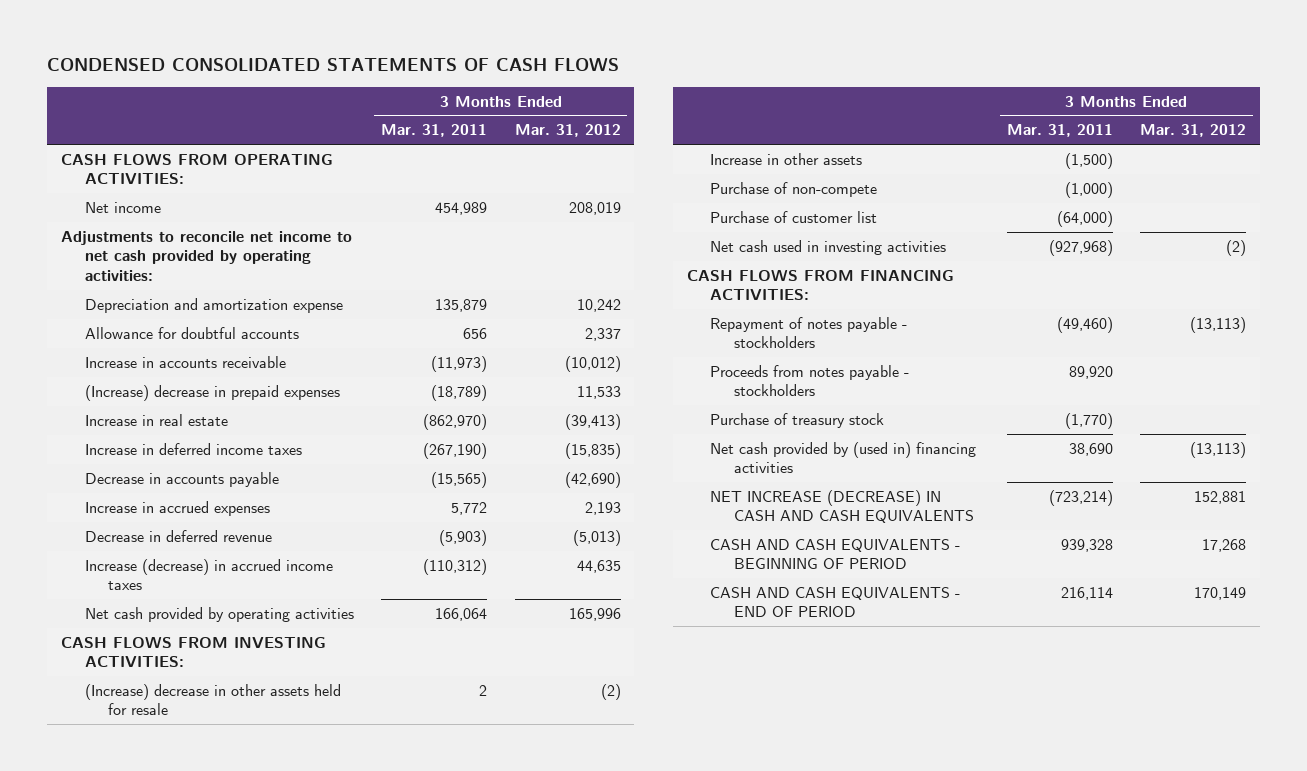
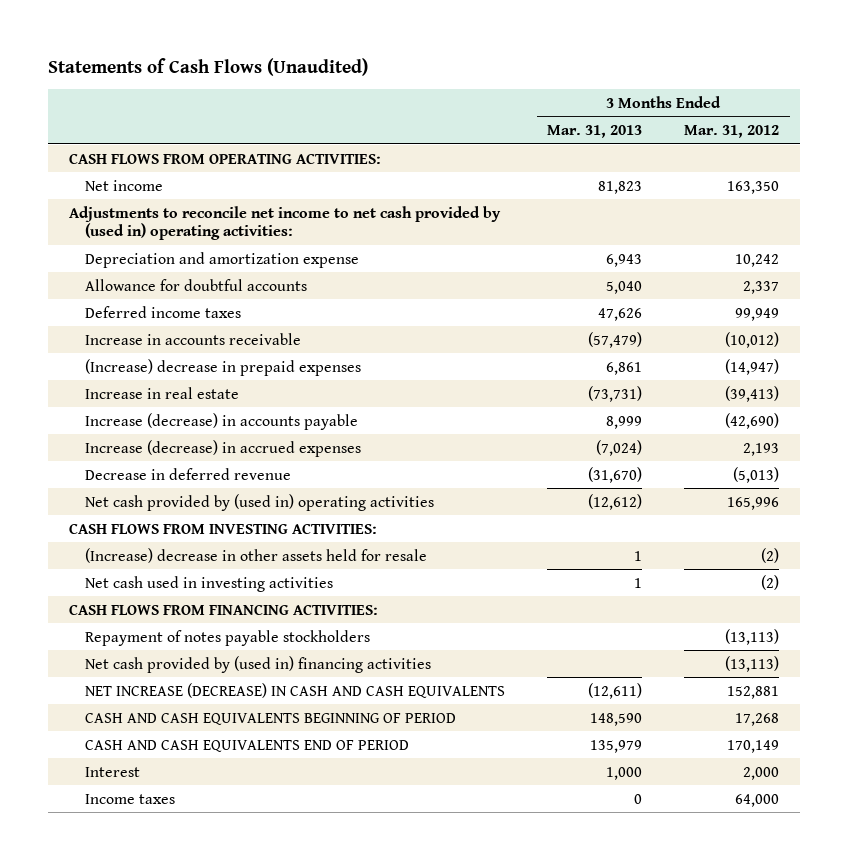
- CONDENSED CONSOLIDATED STATEMENTS OF CASH FLOWS
+ Statements of Cash Flows (Unaudited)
- | 3 Months Ended Mar. 31, 2011 | 3 Months Ended Mar. 31, 2012
+ | 3 Months Ended Mar. 31, 2013 | 3 Months Ended Mar. 31, 2012
- Net income | 454,989 | 208,019
- Adjustments to reconcile net income to net cash provided by operating activities:
+ Net income | 81,823 | 163,350
+ Adjustments to reconcile net income to net cash provided by (used in) operating activities:
+ Deferred income taxes | 47,626 | 99,949
- (Increase) decrease in prepaid expenses | (18,789) | 11,533
+ (Increase) decrease in prepaid expenses | 6,861 | (14,947)
- Increase in deferred income taxes | (267,190) | (15,835)
- Decrease in accounts payable | (15,565) | (42,690)
- Increase in accrued expenses | 5,772 | 2,193
+ Increase (decrease) in accounts payable | 8,999 | (42,690)
+ Increase (decrease) in accrued expenses | (7,024) | 2,193
- Increase (decrease) in accrued income taxes | (110,312) | 44,635
- Net cash provided by operating activities | 166,064 | 165,996
+ Net cash provided by (used in) operating activities | (12,612) | 165,996
- Increase in other assets | (1,500) |
- Purchase of non-compete | (1,000) |
- Purchase of customer list | (64,000) |
- Repayment of notes payable - stockholders | (49,460) | (13,113)
- Proceeds from notes payable - stockholders | 89,920 |
- Purchase of treasury stock | (1,770) |
+ Repayment of notes payable stockholders | | (13,113)
- CASH AND CASH EQUIVALENTS - BEGINNING OF PERIOD | 939,328 | 17,268
- CASH AND CASH EQUIVALENTS - END OF PERIOD | 216,114 | 170,149
+ CASH AND CASH EQUIVALENTS BEGINNING OF PERIOD | 148,590 | 17,268
+ CASH AND CASH EQUIVALENTS END OF PERIOD | 135,979 | 170,149
+ Interest | 1,000 | 2,000
+ Income taxes | 0 | 64,000

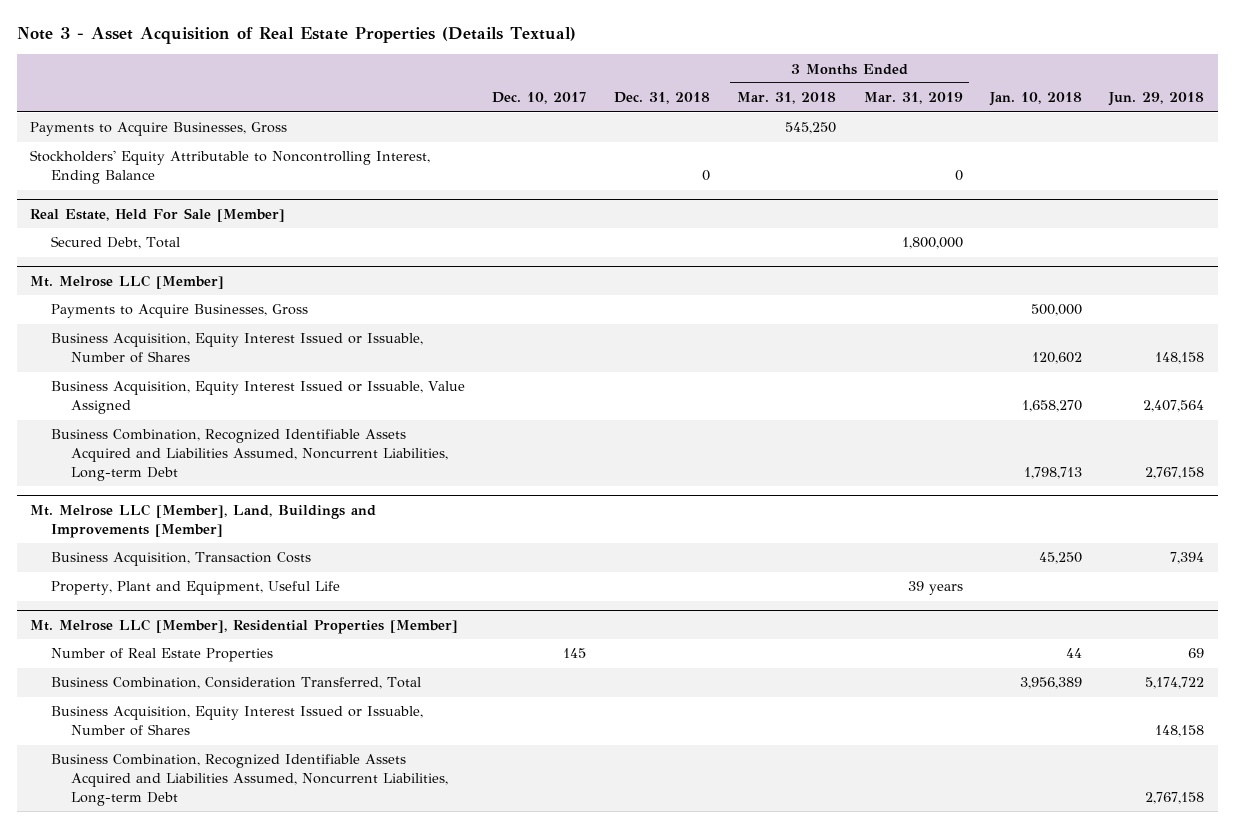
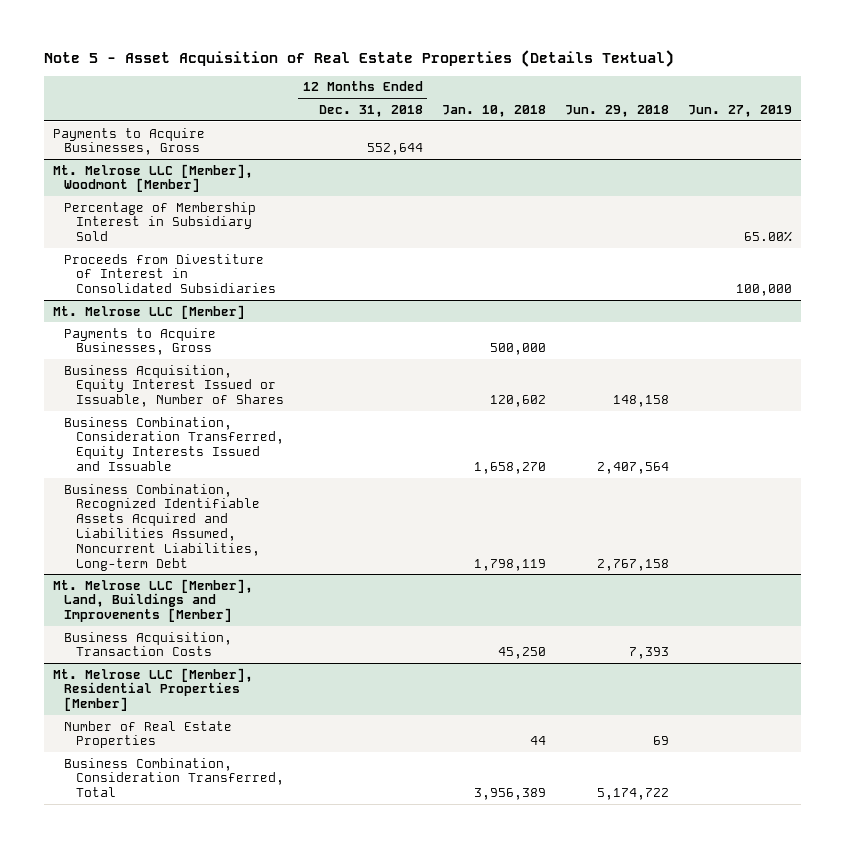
- Note 3 - Asset Acquisition of Real Estate Properties (Details Textual)
+ Note 5 - Asset Acquisition of Real Estate Properties (Details Textual)
- | Dec. 10, 2017 | Dec. 31, 2018 | 3 Months Ended Mar. 31, 2018 | 3 Months Ended Mar. 31, 2019 | Jan. 10, 2018 | Jun. 29, 2018
+ | 12 Months Ended Dec. 31, 2018 | Jan. 10, 2018 | Jun. 29, 2018 | Jun. 27, 2019
- Stockholders' Equity Attributable to Noncontrolling Interest, Ending Balance | | 0 | | 0 | |
- Real Estate, Held For Sale [Member]
- Secured Debt, Total | | | | 1,800,000 | |
+ Mt. Melrose LLC [Member], Woodmont [Member]
+ Percentage of Membership Interest in Subsidiary Sold | | | | 65.00%
+ Proceeds from Divestiture of Interest in Consolidated Subsidiaries | | | | 100,000
@ Mt. Melrose LLC [Member]
- Business Acquisition, Equity Interest Issued or Issuable, Value Assigned | | | | | 1,658,270 | 2,407,564
- Business Combination, Recognized Identifiable Assets Acquired and Liabilities Assumed, Noncurrent Liabilities, Long-term Debt | | | | | 1,798,713 | 2,767,158
+ Business Combination, Consideration Transferred, Equity Interests Issued and Issuable | | 1,658,270 | 2,407,564 |
+ Business Combination, Recognized Identifiable Assets Acquired and Liabilities Assumed, Noncurrent Liabilities, Long-term Debt | | 1,798,119 | 2,767,158 |
@ Mt. Melrose LLC [Member], Land, Buildings and Improvements [Member]
- Business Acquisition, Transaction Costs | | | | | 45,250 | 7,394
- Property, Plant and Equipment, Useful Life | | | | 39 years | |
+ Business Acquisition, Transaction Costs | | 45,250 | 7,393 |
@ Mt. Melrose LLC [Member], Residential Properties [Member]
- Business Acquisition, Equity Interest Issued or Issuable, Number of Shares | | | | | | 148,158
- Business Combination, Recognized Identifiable Assets Acquired and Liabilities Assumed, Noncurrent Liabilities, Long-term Debt | | | | | | 2,767,158

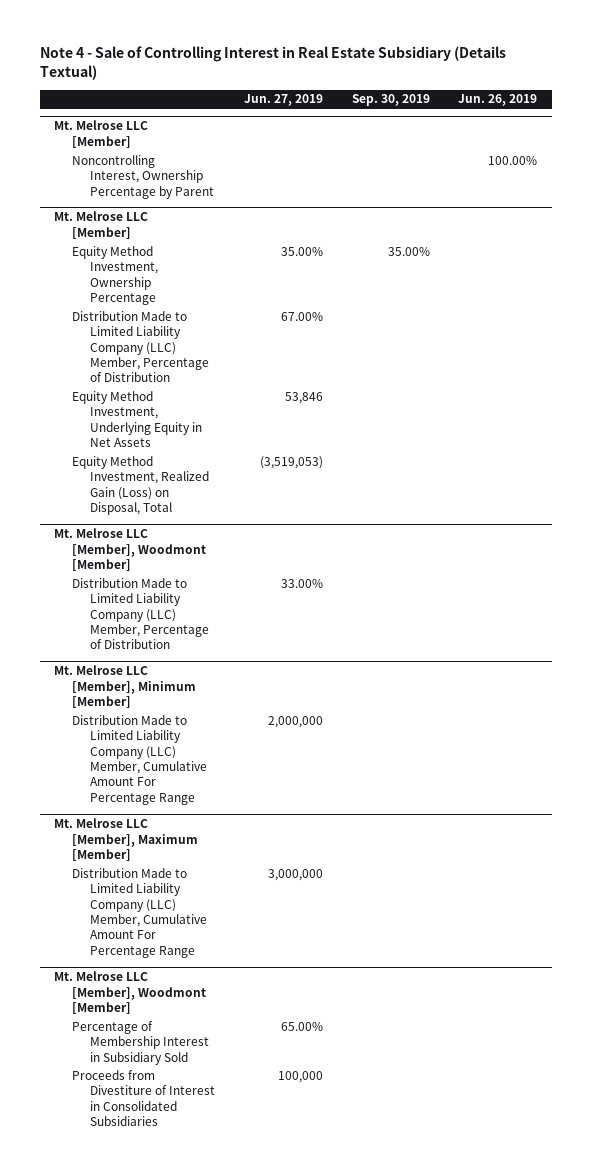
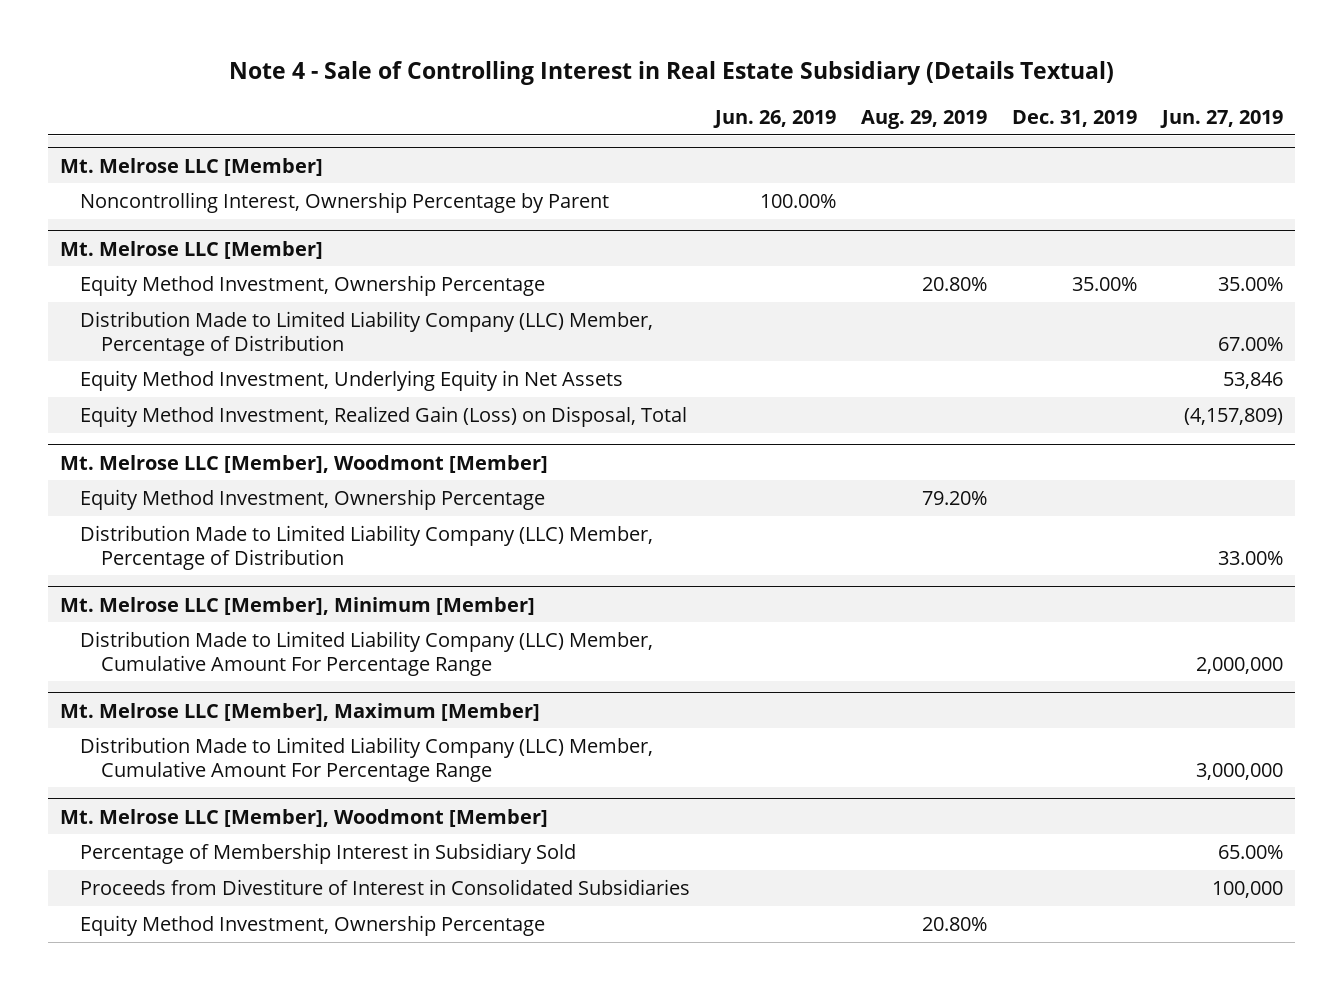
- | Jun. 27, 2019 | Sep. 30, 2019 | Jun. 26, 2019
+ | Jun. 26, 2019 | Aug. 29, 2019 | Dec. 31, 2019 | Jun. 27, 2019
@ Mt. Melrose LLC [Member]
- Equity Method Investment, Realized Gain (Loss) on Disposal, Total | (3,519,053) | |
+ Equity Method Investment, Realized Gain (Loss) on Disposal, Total | | | | (4,157,809)
@ Mt. Melrose LLC [Member], Woodmont [Member]
+ Equity Method Investment, Ownership Percentage | | 79.20% | |
+ Equity Method Investment, Ownership Percentage | | 20.80% | |

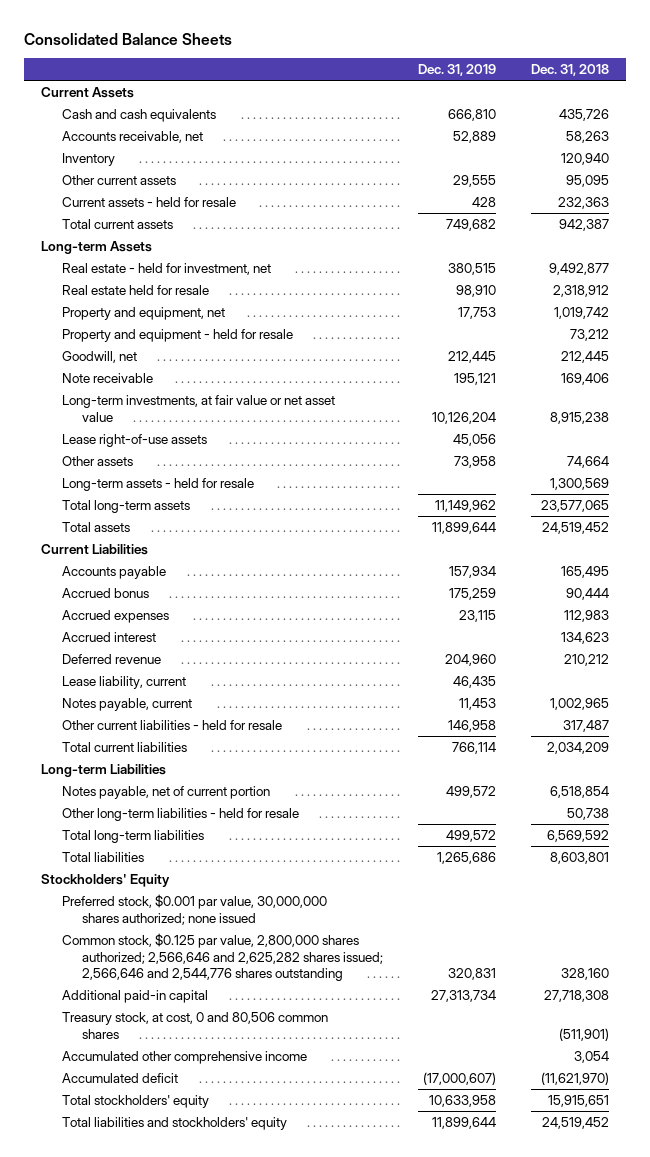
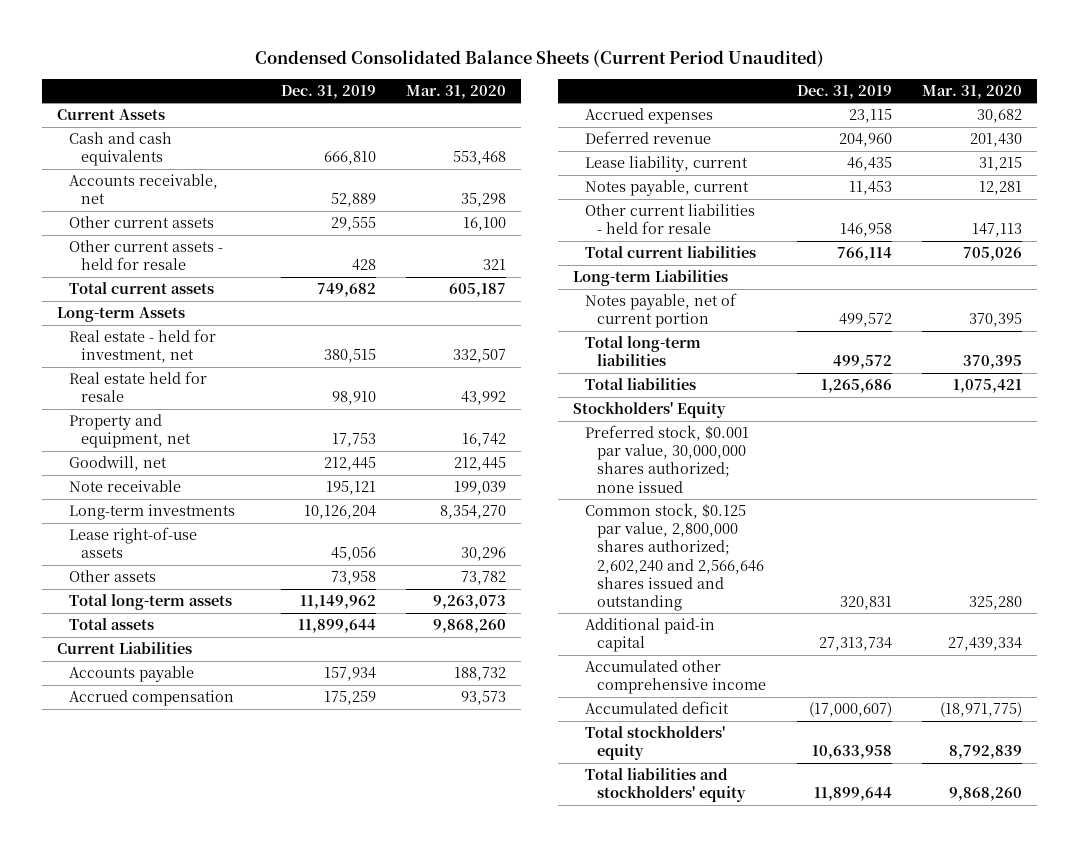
- Consolidated Balance Sheets
+ Condensed Consolidated Balance Sheets (Current Period Unaudited)
- | Dec. 31, 2019 | Dec. 31, 2018
+ | Dec. 31, 2019 | Mar. 31, 2020
- Inventory | | 120,940
- Current assets - held for resale | 428 | 232,363
+ Other current assets - held for resale | 428 | 321
- Property and equipment - held for resale | | 73,212
- Long-term investments, at fair value or net asset value | 10,126,204 | 8,915,238
+ Long-term investments | 10,126,204 | 8,354,270
- Long-term assets - held for resale | | 1,300,569
- Accrued bonus | 175,259 | 90,444
+ Accrued compensation | 175,259 | 93,573
- Accrued interest | | 134,623
- Other long-term liabilities - held for resale | | 50,738
- Common stock, $0.125 par value, 2,800,000 shares authorized; 2,566,646 and 2,625,282 shares issued; 2,566,646 and 2,544,776 shares outstanding | 320,831 | 328,160
+ Common stock, $0.125 par value, 2,800,000 shares authorized; 2,602,240 and 2,566,646 shares issued and outstanding | 320,831 | 325,280
- Treasury stock, at cost, 0 and 80,506 common shares | | (511,901)

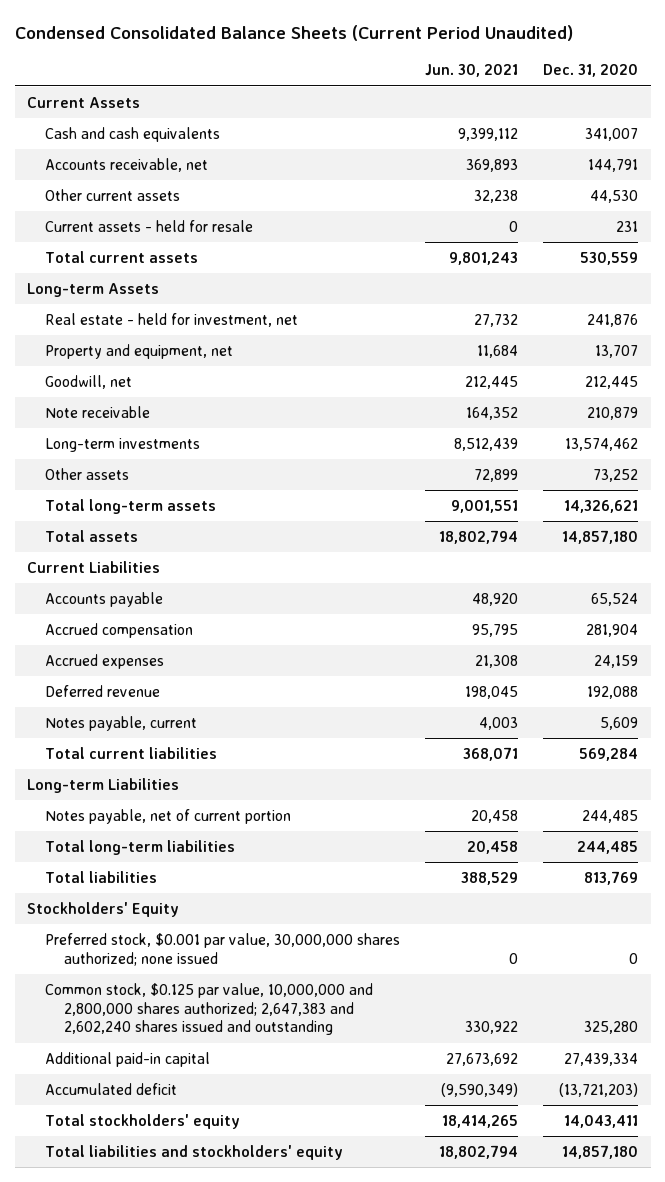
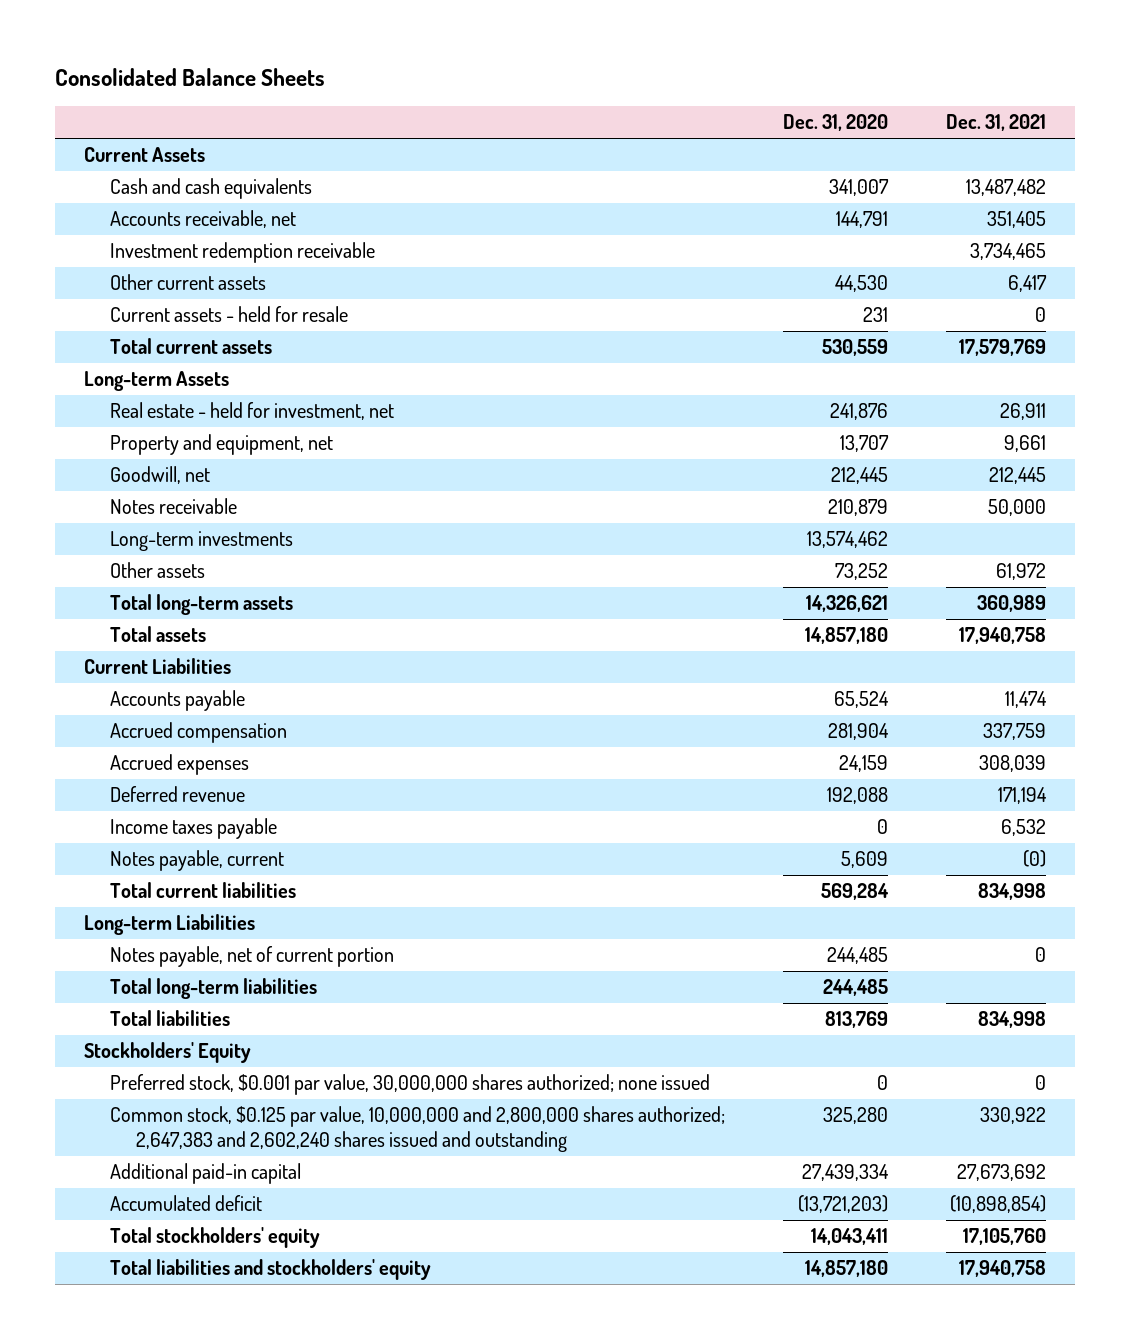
- Condensed Consolidated Balance Sheets (Current Period Unaudited)
+ Consolidated Balance Sheets
- | Jun. 30, 2021 | Dec. 31, 2020
+ | Dec. 31, 2020 | Dec. 31, 2021
+ Investment redemption receivable | | 3,734,465
- Note receivable | 164,352 | 210,879
+ Notes receivable | 210,879 | 50,000
+ Income taxes payable | 0 | 6,532

